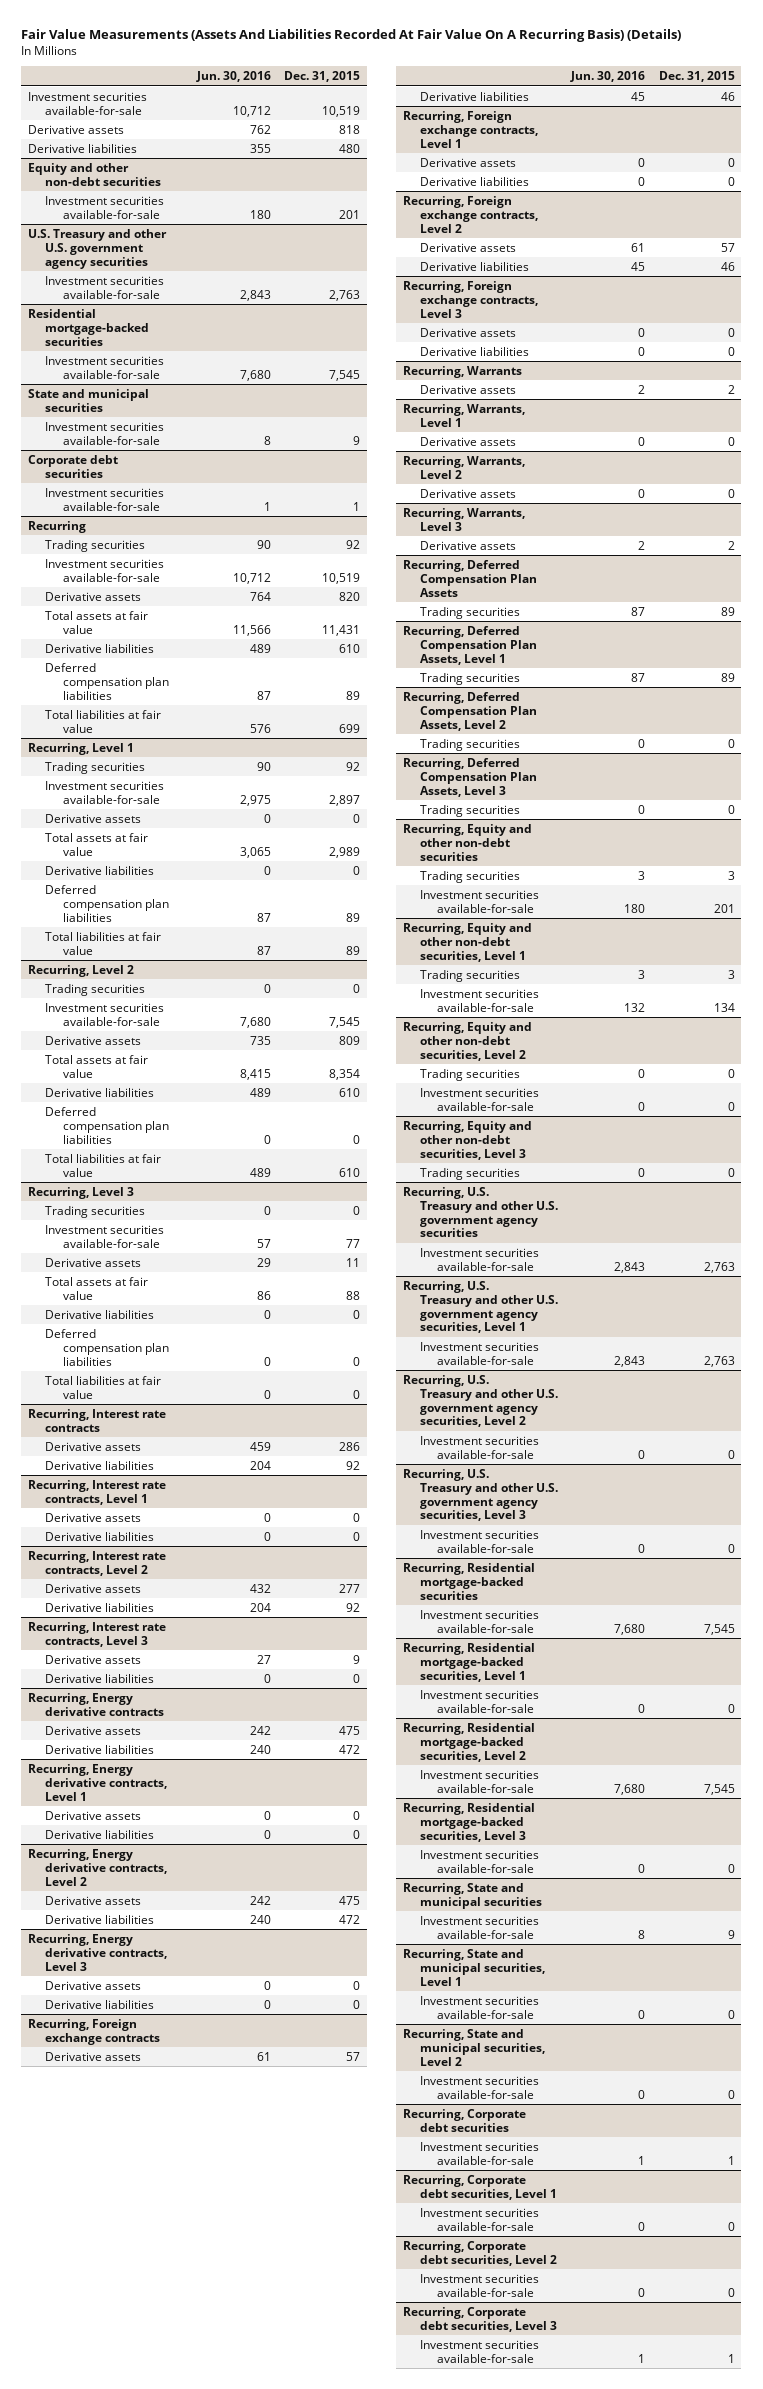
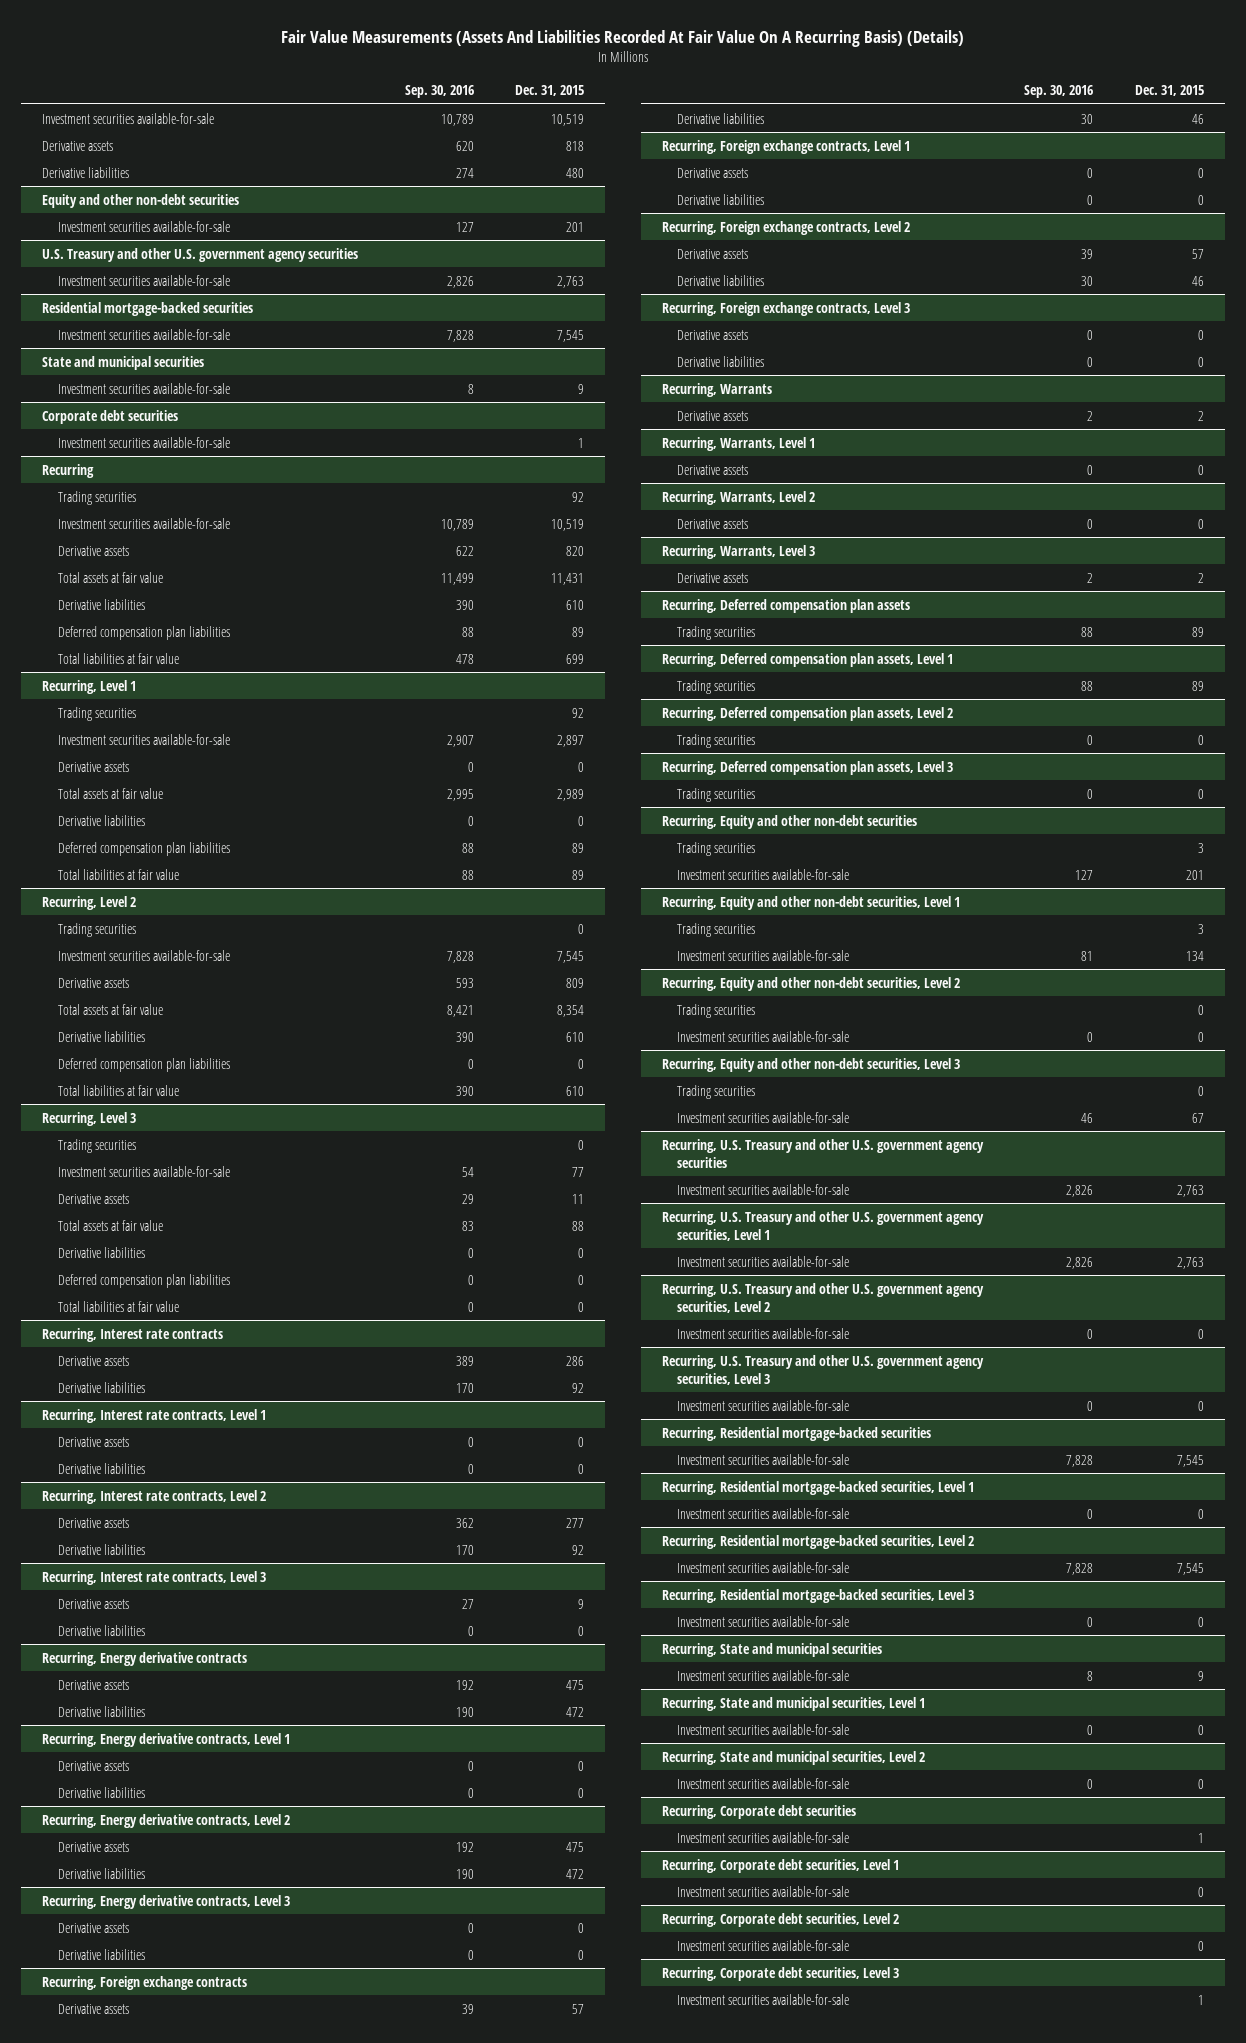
- | Jun. 30, 2016 | Dec. 31, 2015
+ | Sep. 30, 2016 | Dec. 31, 2015
- Recurring, Deferred Compensation Plan Assets
+ Recurring, Deferred compensation plan assets
- Recurring, Deferred Compensation Plan Assets, Level 1
+ Recurring, Deferred compensation plan assets, Level 1
- Recurring, Deferred Compensation Plan Assets, Level 2
+ Recurring, Deferred compensation plan assets, Level 2
- Recurring, Deferred Compensation Plan Assets, Level 3
+ Recurring, Deferred compensation plan assets, Level 3
@ Recurring, Equity and other non-debt securities, Level 3
+ Investment securities available-for-sale | 46 | 67

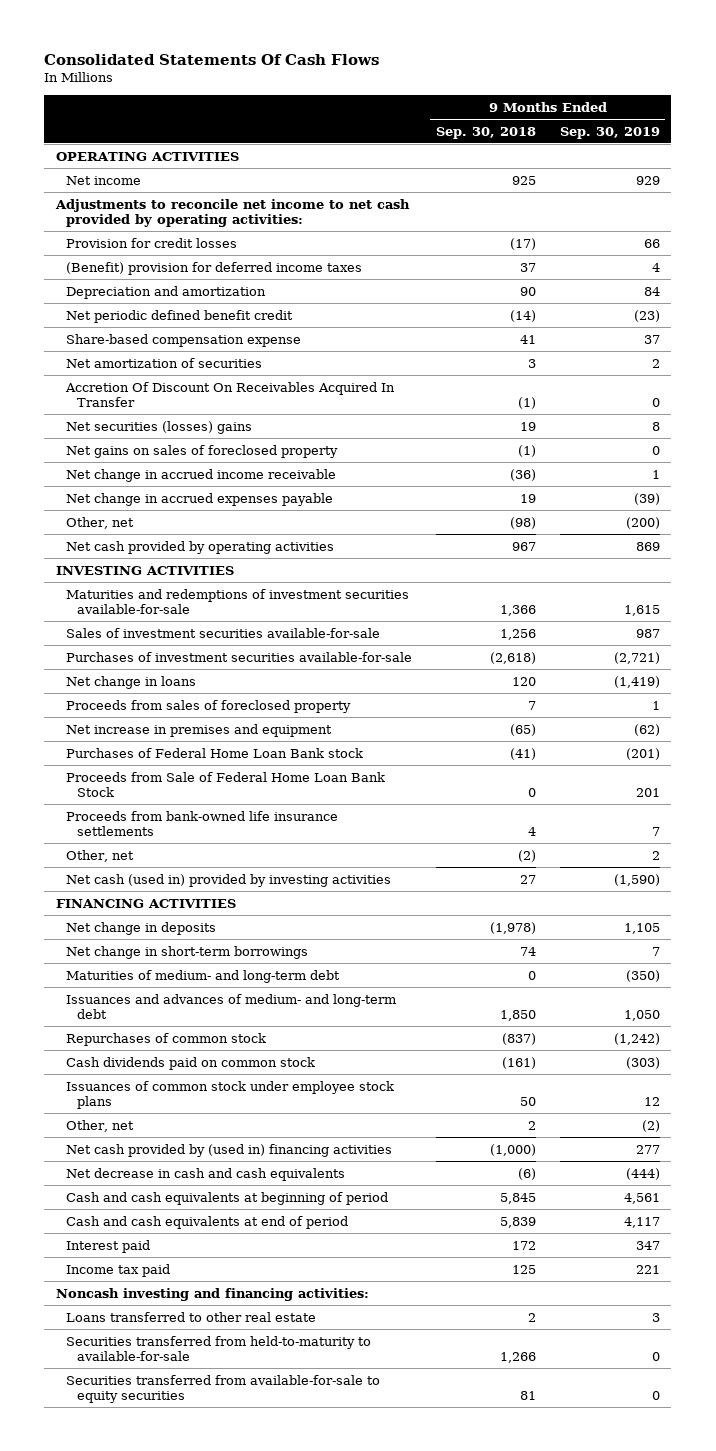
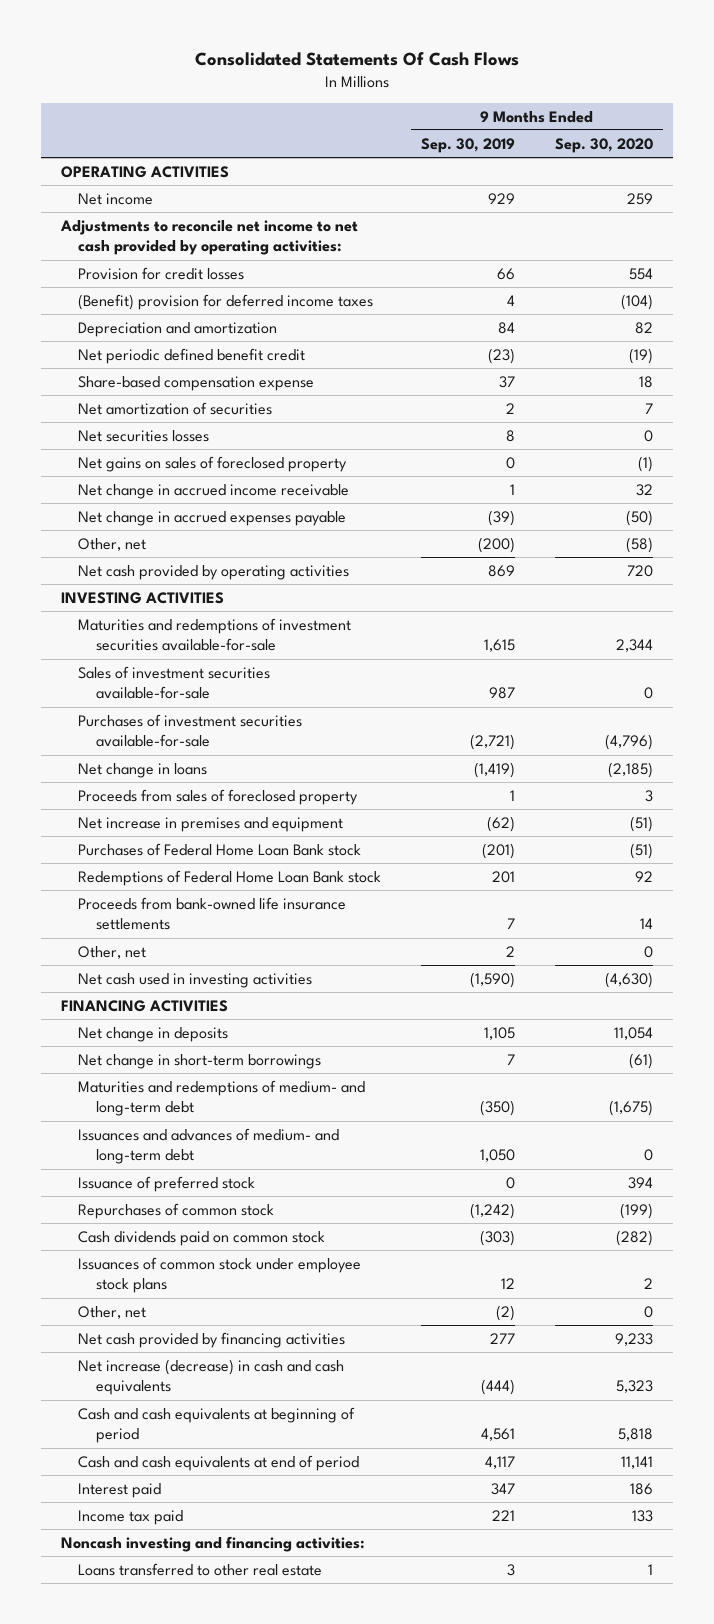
- | 9 Months Ended Sep. 30, 2018 | 9 Months Ended Sep. 30, 2019
+ | 9 Months Ended Sep. 30, 2019 | 9 Months Ended Sep. 30, 2020
- Accretion Of Discount On Receivables Acquired In Transfer | (1) | 0
- Net securities (losses) gains | 19 | 8
+ Net securities losses | 8 | 0
- Proceeds from Sale of Federal Home Loan Bank Stock | 0 | 201
+ Redemptions of Federal Home Loan Bank stock | 201 | 92
- Net cash (used in) provided by investing activities | 27 | (1,590)
+ Net cash used in investing activities | (1,590) | (4,630)
- Maturities of medium- and long-term debt | 0 | (350)
+ Maturities and redemptions of medium- and long-term debt | (350) | (1,675)
+ Issuance of preferred stock | 0 | 394
- Net cash provided by (used in) financing activities | (1,000) | 277
- Net decrease in cash and cash equivalents | (6) | (444)
+ Net cash provided by financing activities | 277 | 9,233
+ Net increase (decrease) in cash and cash equivalents | (444) | 5,323
- Securities transferred from held-to-maturity to available-for-sale | 1,266 | 0
- Securities transferred from available-for-sale to equity securities | 81 | 0

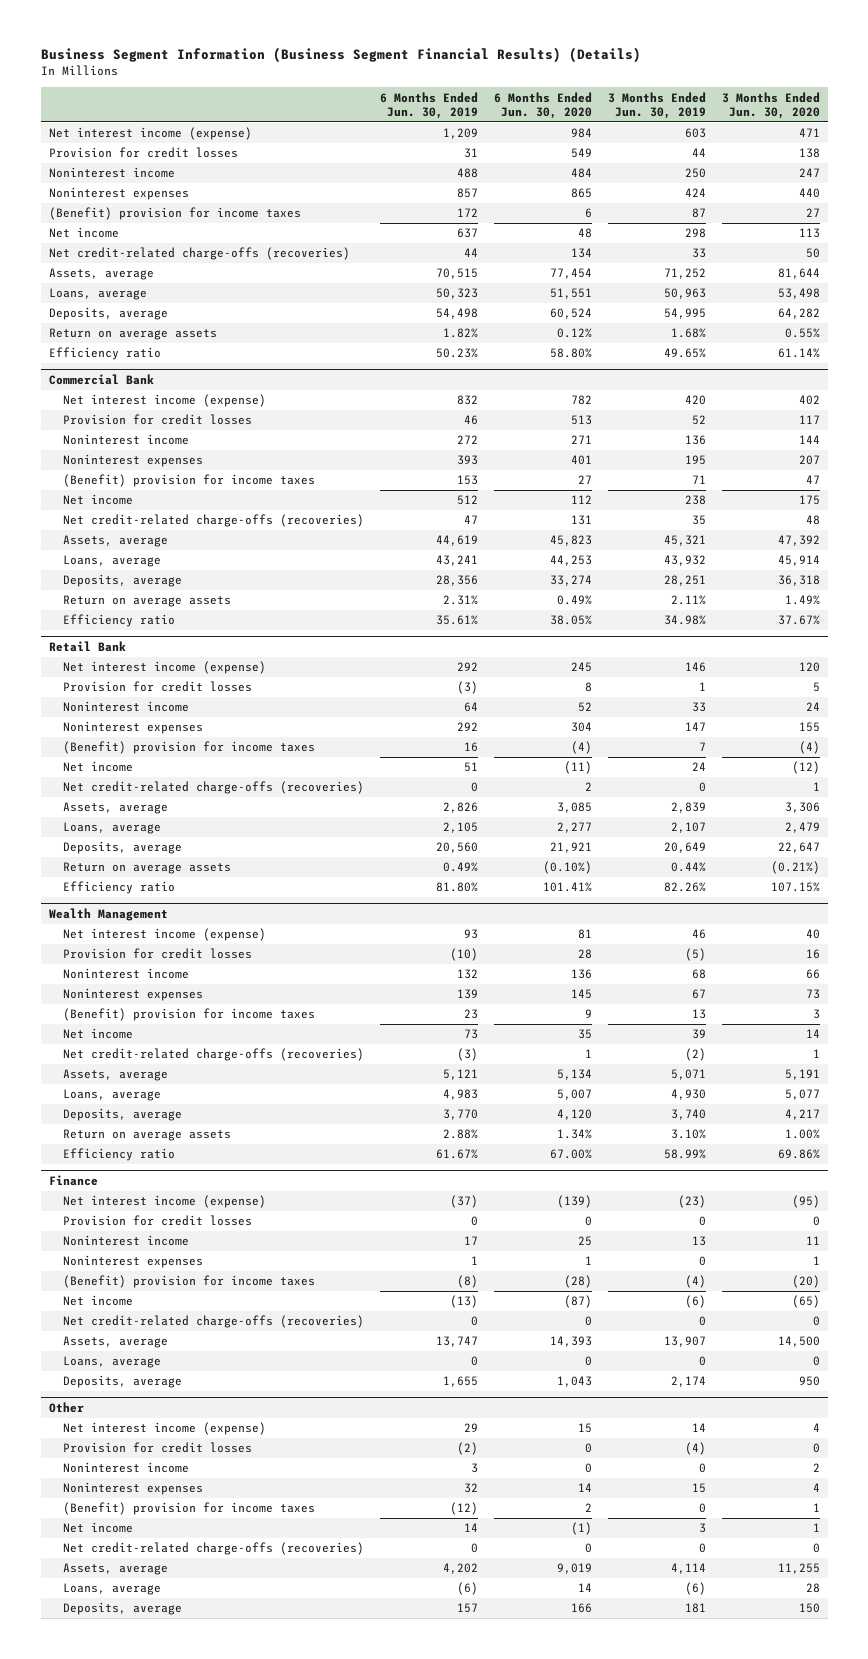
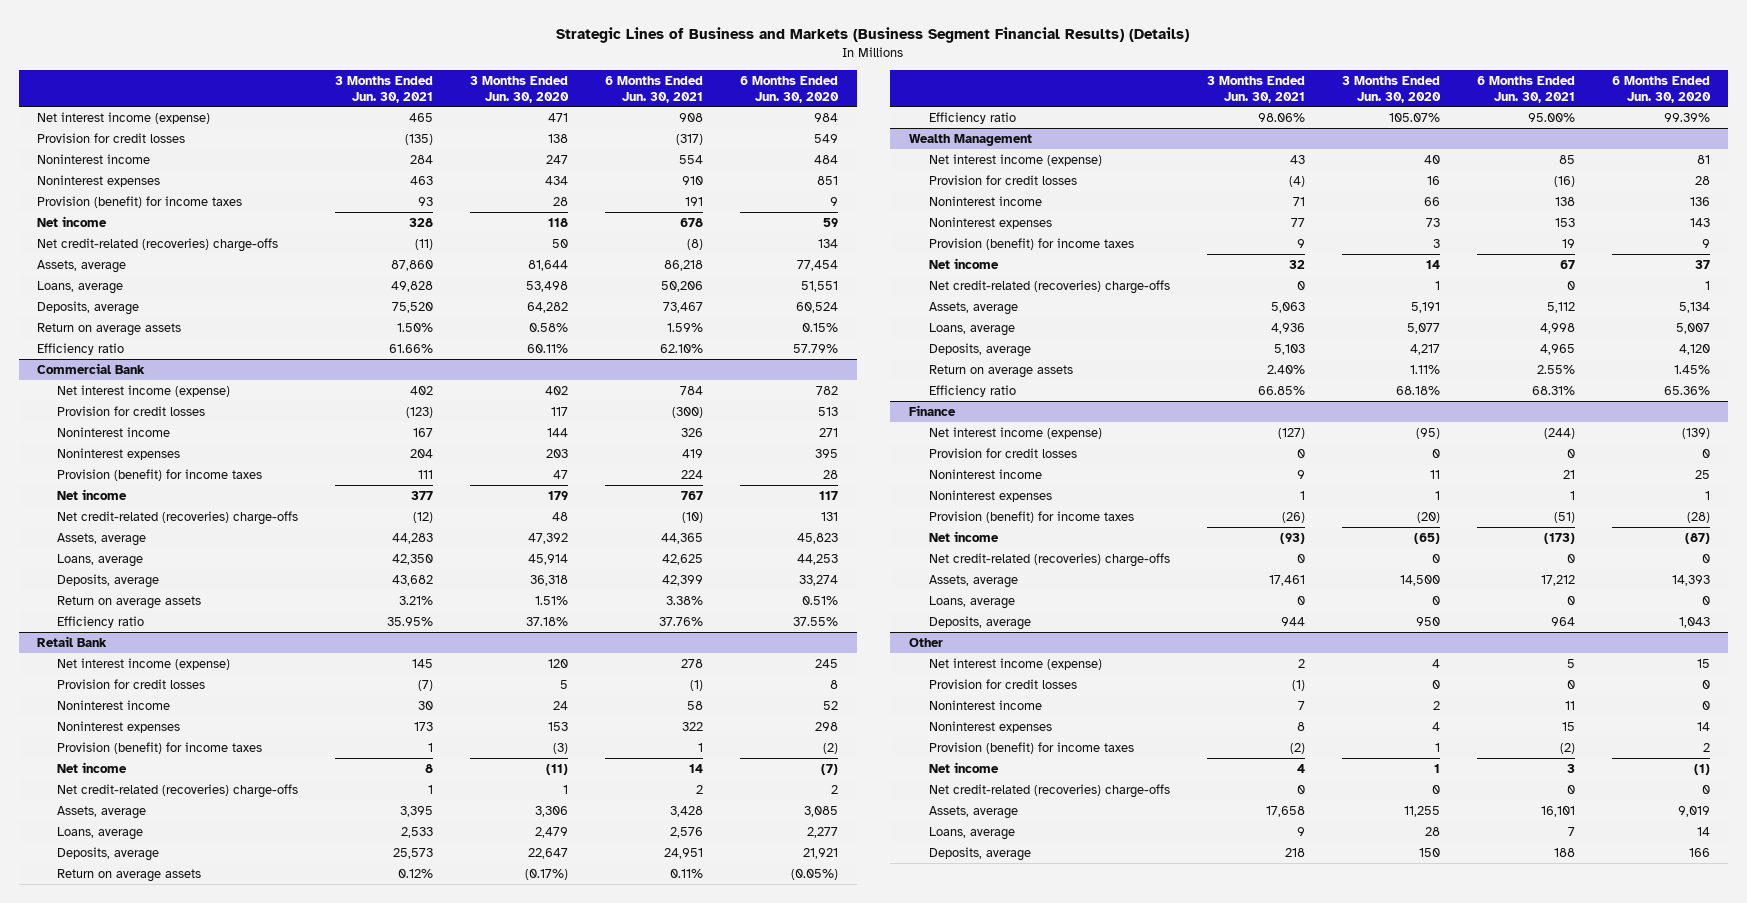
- Business Segment Information (Business Segment Financial Results) (Details)
+ Strategic Lines of Business and Markets (Business Segment Financial Results) (Details)
- | 6 Months Ended Jun. 30, 2019 | 6 Months Ended Jun. 30, 2020 | 3 Months Ended Jun. 30, 2019 | 3 Months Ended Jun. 30, 2020
+ | 3 Months Ended Jun. 30, 2021 | 3 Months Ended Jun. 30, 2020 | 6 Months Ended Jun. 30, 2021 | 6 Months Ended Jun. 30, 2020
- Noninterest expenses | 857 | 865 | 424 | 440
- (Benefit) provision for income taxes | 172 | 6 | 87 | 27
- Net income | 637 | 48 | 298 | 113
- Net credit-related charge-offs (recoveries) | 44 | 134 | 33 | 50
+ Noninterest expenses | 463 | 434 | 910 | 851
+ Provision (benefit) for income taxes | 93 | 28 | 191 | 9
+ Net income | 328 | 118 | 678 | 59
+ Net credit-related (recoveries) charge-offs | (11) | 50 | (8) | 134
- Return on average assets | 1.82% | 0.12% | 1.68% | 0.55%
- Efficiency ratio | 50.23% | 58.80% | 49.65% | 61.14%
+ Return on average assets | 1.50% | 0.58% | 1.59% | 0.15%
+ Efficiency ratio | 61.66% | 60.11% | 62.10% | 57.79%
@ Commercial Bank
- Noninterest expenses | 393 | 401 | 195 | 207
- (Benefit) provision for income taxes | 153 | 27 | 71 | 47
- Net income | 512 | 112 | 238 | 175
- Net credit-related charge-offs (recoveries) | 47 | 131 | 35 | 48
+ Noninterest expenses | 204 | 203 | 419 | 395
+ Provision (benefit) for income taxes | 111 | 47 | 224 | 28
+ Net income | 377 | 179 | 767 | 117
+ Net credit-related (recoveries) charge-offs | (12) | 48 | (10) | 131
- Return on average assets | 2.31% | 0.49% | 2.11% | 1.49%
- Efficiency ratio | 35.61% | 38.05% | 34.98% | 37.67%
+ Return on average assets | 3.21% | 1.51% | 3.38% | 0.51%
+ Efficiency ratio | 35.95% | 37.18% | 37.76% | 37.55%
@ Retail Bank
- Noninterest expenses | 292 | 304 | 147 | 155
- (Benefit) provision for income taxes | 16 | (4) | 7 | (4)
- Net income | 51 | (11) | 24 | (12)
- Net credit-related charge-offs (recoveries) | 0 | 2 | 0 | 1
+ Noninterest expenses | 173 | 153 | 322 | 298
+ Provision (benefit) for income taxes | 1 | (3) | 1 | (2)
+ Net income | 8 | (11) | 14 | (7)
+ Net credit-related (recoveries) charge-offs | 1 | 1 | 2 | 2
- Return on average assets | 0.49% | (0.10%) | 0.44% | (0.21%)
- Efficiency ratio | 81.80% | 101.41% | 82.26% | 107.15%
+ Return on average assets | 0.12% | (0.17%) | 0.11% | (0.05%)
+ Efficiency ratio | 98.06% | 105.07% | 95.00% | 99.39%
@ Wealth Management
- Noninterest expenses | 139 | 145 | 67 | 73
- (Benefit) provision for income taxes | 23 | 9 | 13 | 3
- Net income | 73 | 35 | 39 | 14
- Net credit-related charge-offs (recoveries) | (3) | 1 | (2) | 1
+ Noninterest expenses | 77 | 73 | 153 | 143
+ Provision (benefit) for income taxes | 9 | 3 | 19 | 9
+ Net income | 32 | 14 | 67 | 37
+ Net credit-related (recoveries) charge-offs | 0 | 1 | 0 | 1
- Return on average assets | 2.88% | 1.34% | 3.10% | 1.00%
- Efficiency ratio | 61.67% | 67.00% | 58.99% | 69.86%
+ Return on average assets | 2.40% | 1.11% | 2.55% | 1.45%
+ Efficiency ratio | 66.85% | 68.18% | 68.31% | 65.36%
@ Finance
- (Benefit) provision for income taxes | (8) | (28) | (4) | (20)
+ Provision (benefit) for income taxes | (26) | (20) | (51) | (28)
- Net credit-related charge-offs (recoveries) | 0 | 0 | 0 | 0
+ Net credit-related (recoveries) charge-offs | 0 | 0 | 0 | 0
@ Other
- (Benefit) provision for income taxes | (12) | 2 | 0 | 1
+ Provision (benefit) for income taxes | (2) | 1 | (2) | 2
- Net credit-related charge-offs (recoveries) | 0 | 0 | 0 | 0
+ Net credit-related (recoveries) charge-offs | 0 | 0 | 0 | 0

